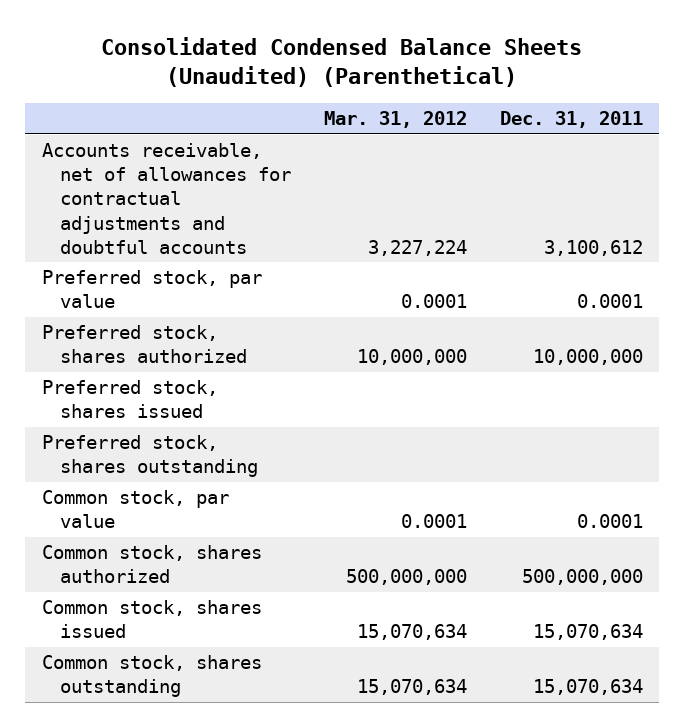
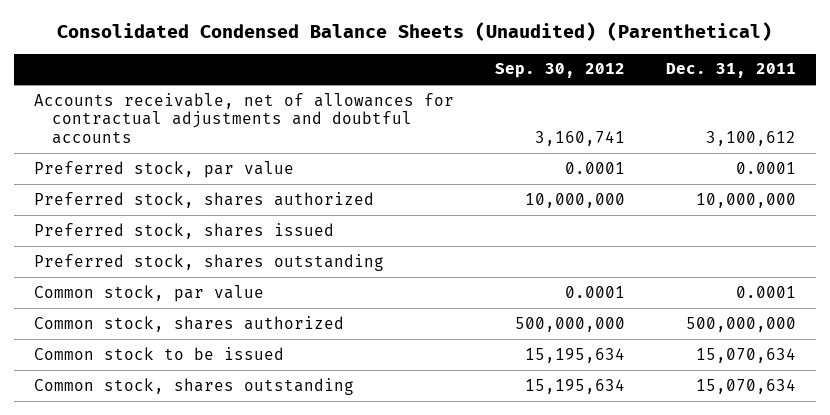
- | Mar. 31, 2012 | Dec. 31, 2011
+ | Sep. 30, 2012 | Dec. 31, 2011
- Common stock, shares issued | 15,070,634 | 15,070,634
+ Common stock to be issued | 15,195,634 | 15,070,634

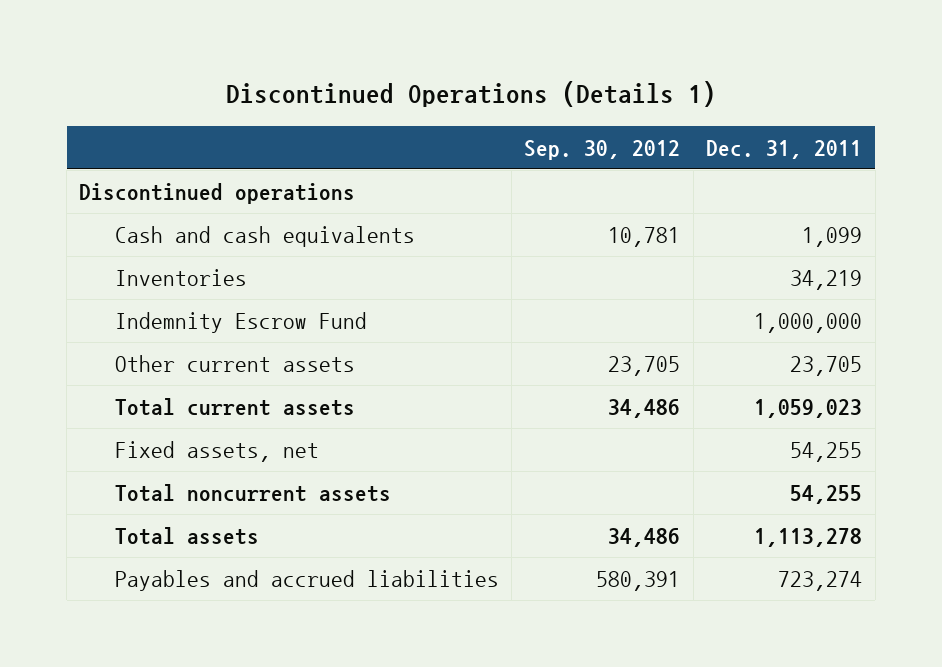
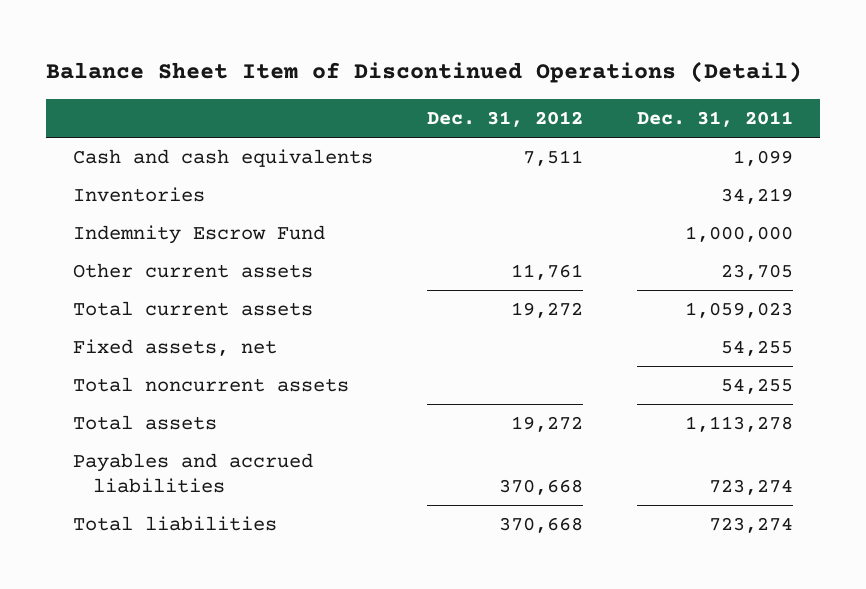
- Discontinued Operations (Details 1)
+ Balance Sheet Item of Discontinued Operations (Detail)
- | Sep. 30, 2012 | Dec. 31, 2011
+ | Dec. 31, 2012 | Dec. 31, 2011
- Discontinued operations
+ Total liabilities | 370,668 | 723,274

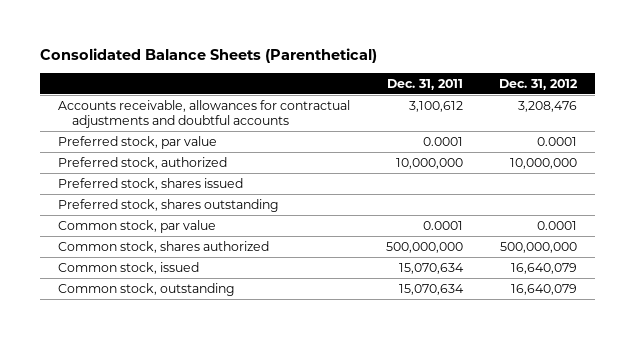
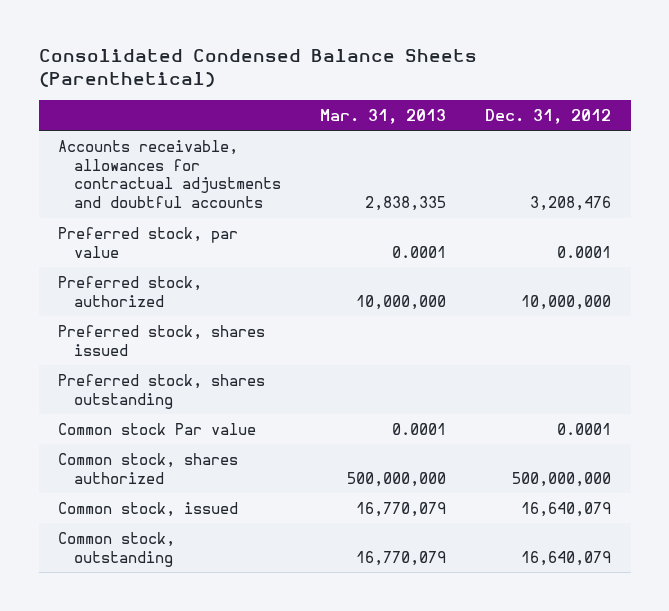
- Consolidated Balance Sheets (Parenthetical)
+ Consolidated Condensed Balance Sheets (Parenthetical)
- | Dec. 31, 2011 | Dec. 31, 2012
+ | Mar. 31, 2013 | Dec. 31, 2012
- Common stock, par value | 0.0001 | 0.0001
+ Common stock Par value | 0.0001 | 0.0001

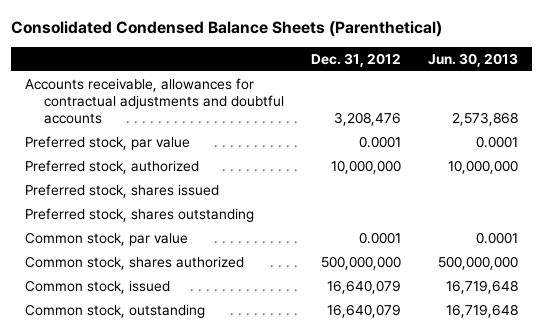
- | Mar. 31, 2013 | Dec. 31, 2012
+ | Dec. 31, 2012 | Jun. 30, 2013
- Common stock Par value | 0.0001 | 0.0001
+ Common stock, par value | 0.0001 | 0.0001

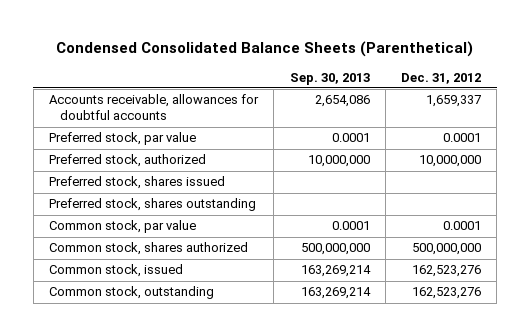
- Consolidated Condensed Balance Sheets (Parenthetical)
+ Condensed Consolidated Balance Sheets (Parenthetical)
- | Dec. 31, 2012 | Jun. 30, 2013
+ | Sep. 30, 2013 | Dec. 31, 2012
- Accounts receivable, allowances for contractual adjustments and doubtful accounts | 3,208,476 | 2,573,868
+ Accounts receivable, allowances for doubtful accounts | 2,654,086 | 1,659,337
- Common stock, issued | 16,640,079 | 16,719,648
- Common stock, outstanding | 16,640,079 | 16,719,648
+ Common stock, issued | 163,269,214 | 162,523,276
+ Common stock, outstanding | 163,269,214 | 162,523,276

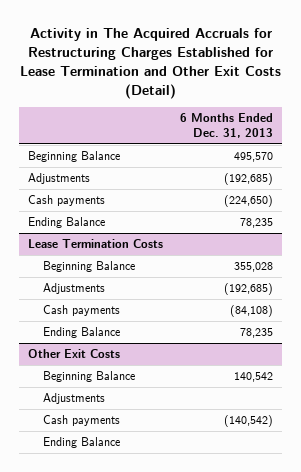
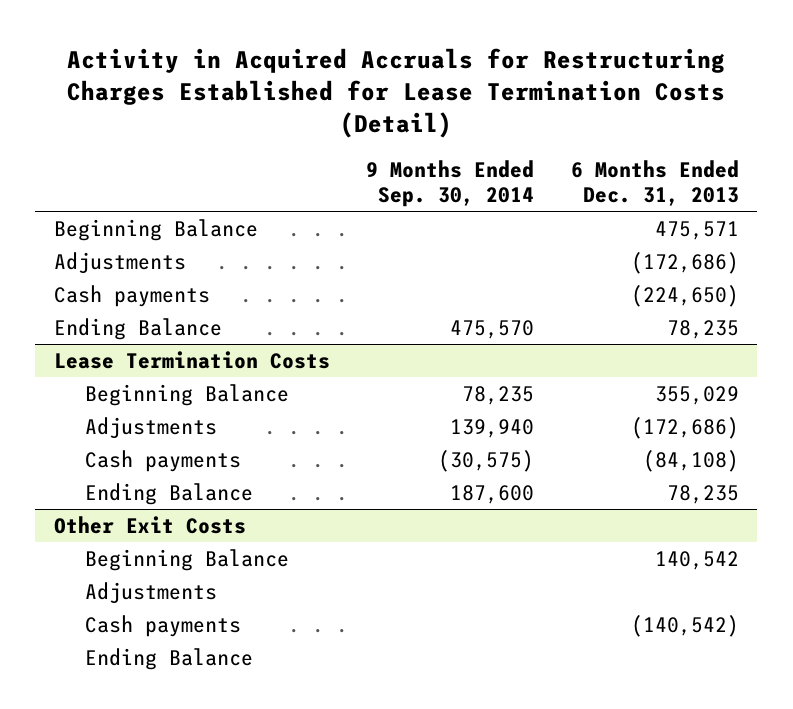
- Activity in The Acquired Accruals for Restructuring Charges Established for Lease Termination and Other Exit Costs (Detail)
+ Activity in Acquired Accruals for Restructuring Charges Established for Lease Termination Costs (Detail)
- | 6 Months Ended Dec. 31, 2013
+ | 9 Months Ended Sep. 30, 2014 | 6 Months Ended Dec. 31, 2013
- Beginning Balance | 495,570
- Adjustments | (192,685)
+ Beginning Balance | | 475,571
+ Adjustments | | (172,686)
@ Lease Termination Costs
- Beginning Balance | 355,028
- Adjustments | (192,685)
+ Beginning Balance | 78,235 | 355,029
+ Adjustments | 139,940 | (172,686)

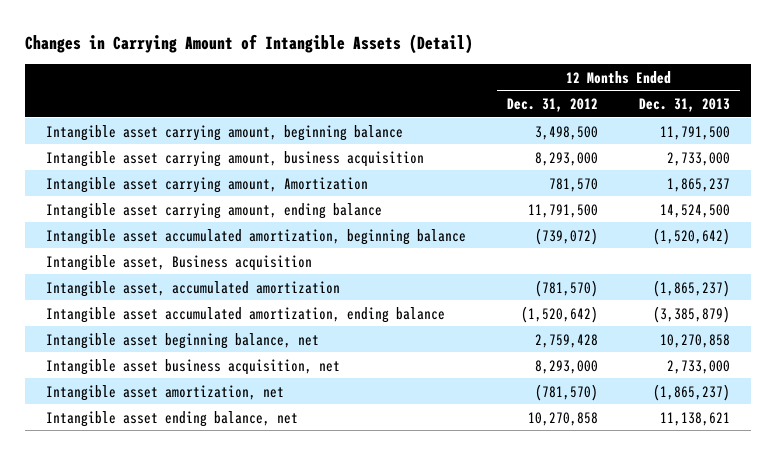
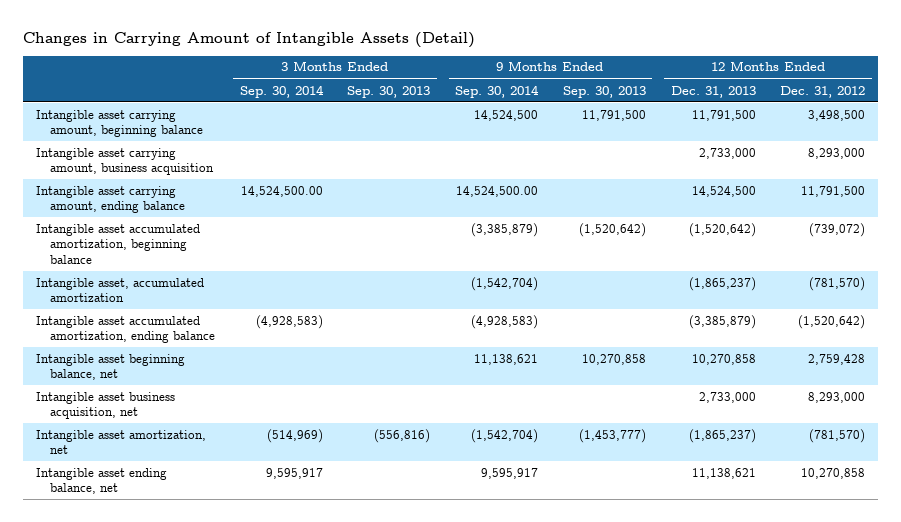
- | 12 Months Ended Dec. 31, 2012 | 12 Months Ended Dec. 31, 2013
+ | 3 Months Ended Sep. 30, 2014 | 3 Months Ended Sep. 30, 2013 | 9 Months Ended Sep. 30, 2014 | 9 Months Ended Sep. 30, 2013 | 12 Months Ended Dec. 31, 2013 | 12 Months Ended Dec. 31, 2012
- Intangible asset carrying amount, Amortization | 781,570 | 1,865,237
- Intangible asset, Business acquisition

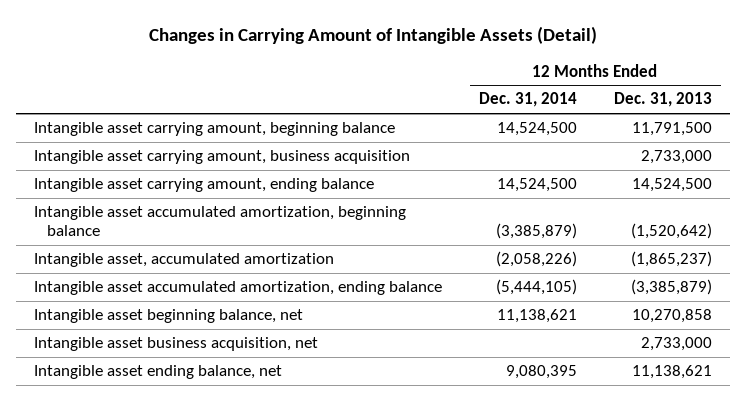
- | 3 Months Ended Sep. 30, 2014 | 3 Months Ended Sep. 30, 2013 | 9 Months Ended Sep. 30, 2014 | 9 Months Ended Sep. 30, 2013 | 12 Months Ended Dec. 31, 2013 | 12 Months Ended Dec. 31, 2012
+ | 12 Months Ended Dec. 31, 2014 | 12 Months Ended Dec. 31, 2013
- Intangible asset amortization, net | (514,969) | (556,816) | (1,542,704) | (1,453,777) | (1,865,237) | (781,570)

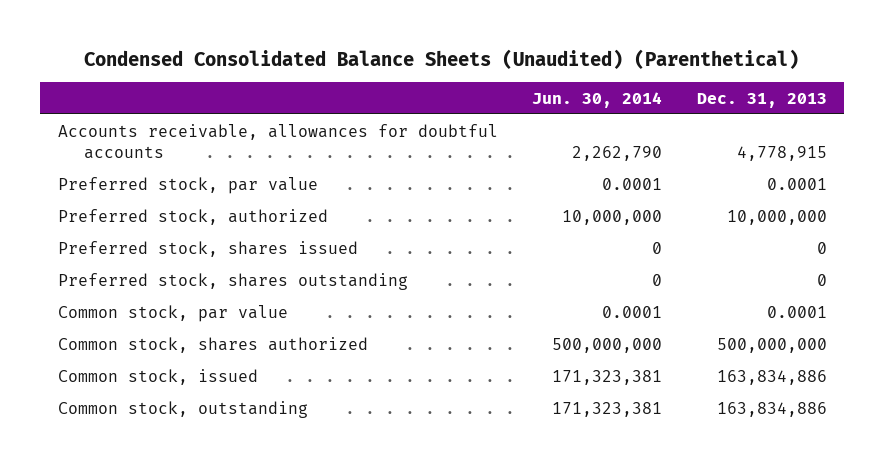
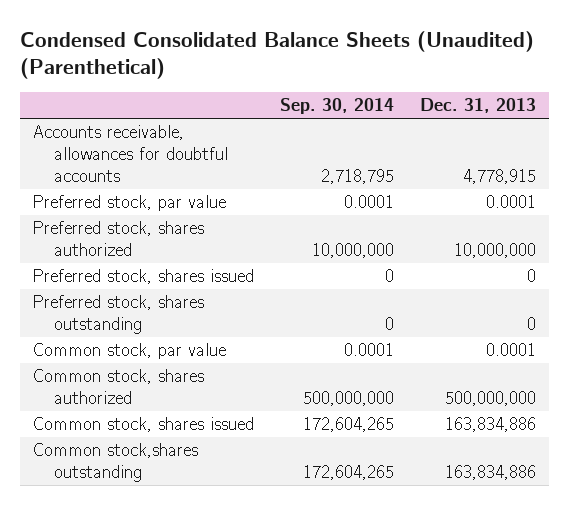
- | Jun. 30, 2014 | Dec. 31, 2013
+ | Sep. 30, 2014 | Dec. 31, 2013
- Preferred stock, authorized | 10,000,000 | 10,000,000
+ Preferred stock, shares authorized | 10,000,000 | 10,000,000
- Common stock, issued | 171,323,381 | 163,834,886
- Common stock, outstanding | 171,323,381 | 163,834,886
+ Common stock, shares issued | 172,604,265 | 163,834,886
+ Common stock,shares outstanding | 172,604,265 | 163,834,886

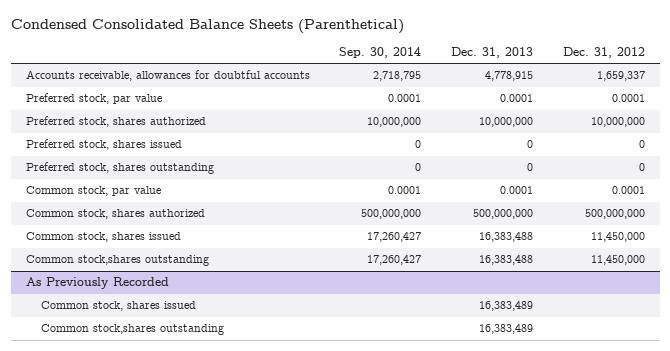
- Condensed Consolidated Balance Sheets (Unaudited) (Parenthetical)
+ Condensed Consolidated Balance Sheets (Parenthetical)
- | Sep. 30, 2014 | Dec. 31, 2013
+ | Sep. 30, 2014 | Dec. 31, 2013 | Dec. 31, 2012
- Common stock, shares issued | 172,604,265 | 163,834,886
- Common stock,shares outstanding | 172,604,265 | 163,834,886
+ Common stock, shares issued | 17,260,427 | 16,383,488 | 11,450,000
+ Common stock,shares outstanding | 17,260,427 | 16,383,488 | 11,450,000
+ As Previously Recorded
+ Common stock, shares issued | | 16,383,489 |
+ Common stock,shares outstanding | | 16,383,489 |

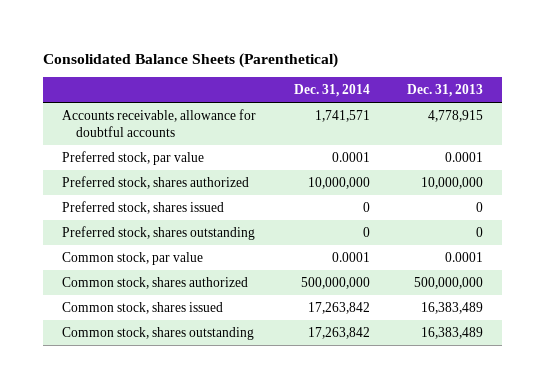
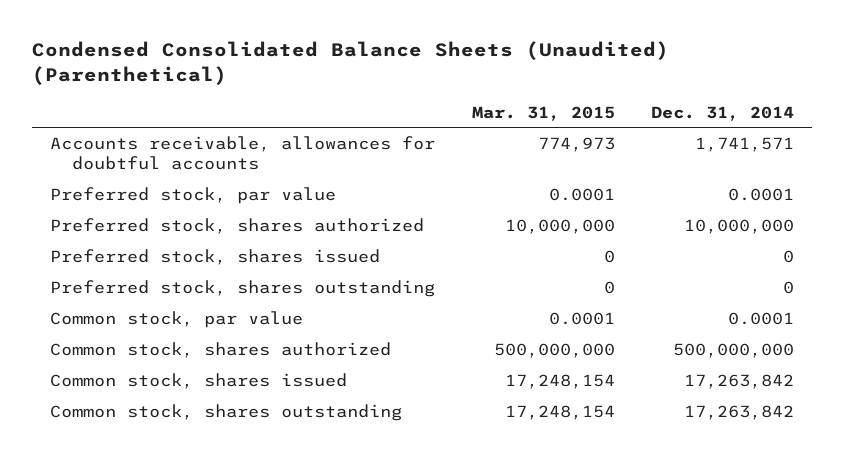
- Consolidated Balance Sheets (Parenthetical)
+ Condensed Consolidated Balance Sheets (Unaudited) (Parenthetical)
- | Dec. 31, 2014 | Dec. 31, 2013
+ | Mar. 31, 2015 | Dec. 31, 2014
- Accounts receivable, allowance for doubtful accounts | 1,741,571 | 4,778,915
+ Accounts receivable, allowances for doubtful accounts | 774,973 | 1,741,571

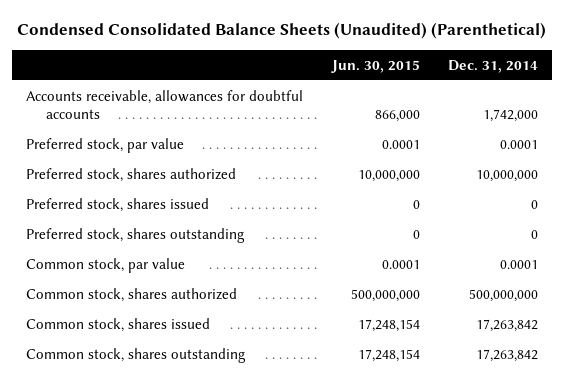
- | Mar. 31, 2015 | Dec. 31, 2014
+ | Jun. 30, 2015 | Dec. 31, 2014
- Accounts receivable, allowances for doubtful accounts | 774,973 | 1,741,571
+ Accounts receivable, allowances for doubtful accounts | 866,000 | 1,742,000

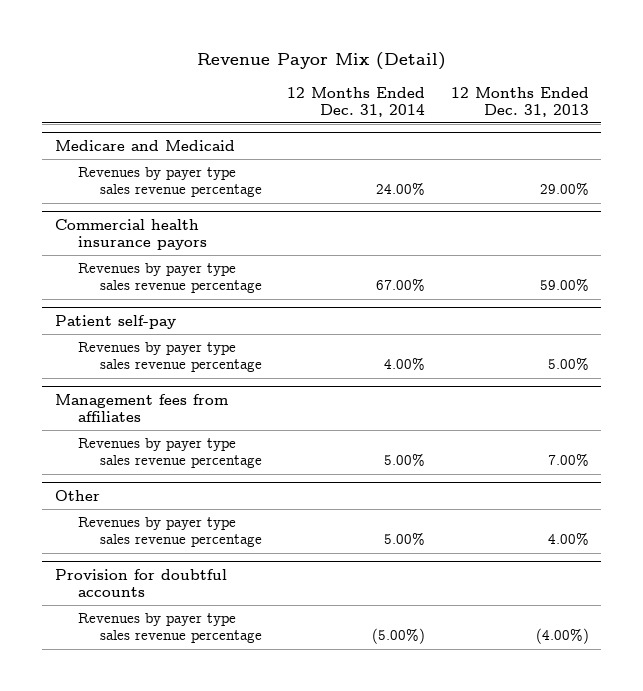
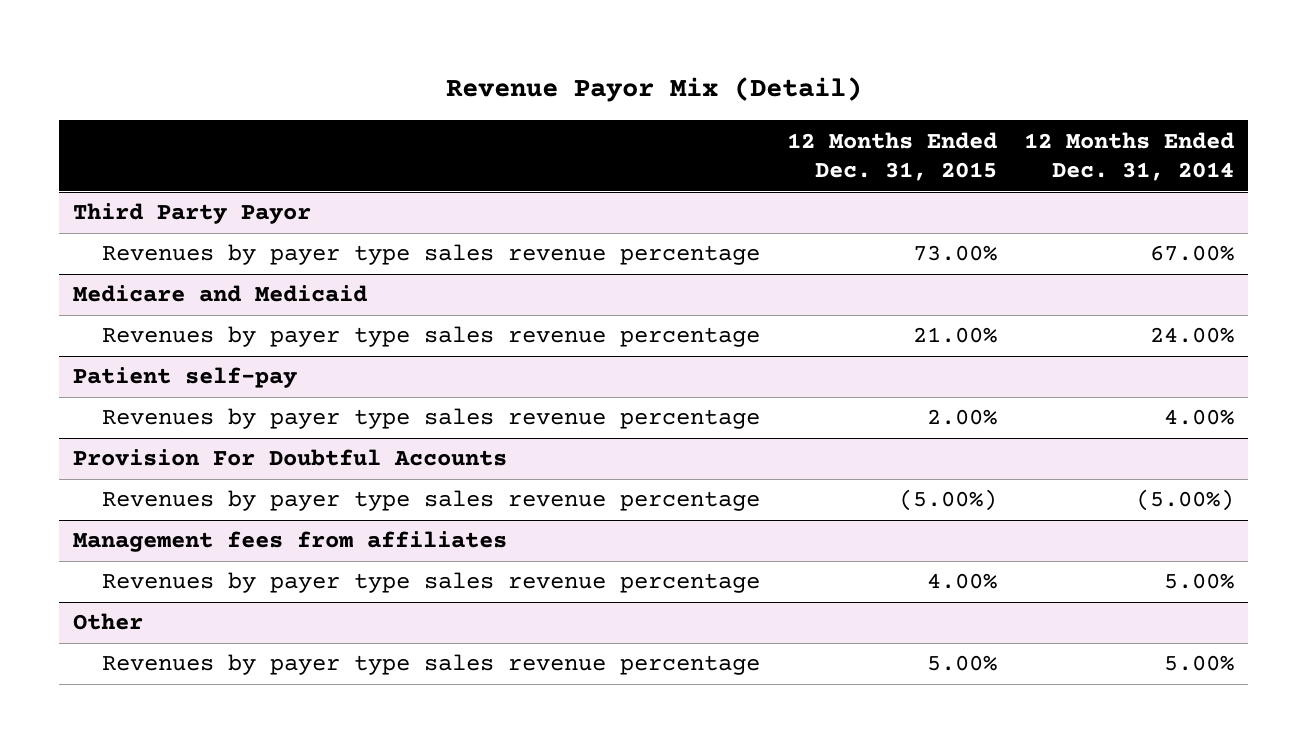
- | 12 Months Ended Dec. 31, 2014 | 12 Months Ended Dec. 31, 2013
+ | 12 Months Ended Dec. 31, 2015 | 12 Months Ended Dec. 31, 2014
+ Third Party Payor
+ Revenues by payer type sales revenue percentage | 73.00% | 67.00%
- Commercial health insurance payors
- Revenues by payer type sales revenue percentage | 67.00% | 59.00%
+ Provision For Doubtful Accounts
+ Revenues by payer type sales revenue percentage | (5.00%) | (5.00%)
- Provision for doubtful accounts
- Revenues by payer type sales revenue percentage | (5.00%) | (4.00%)

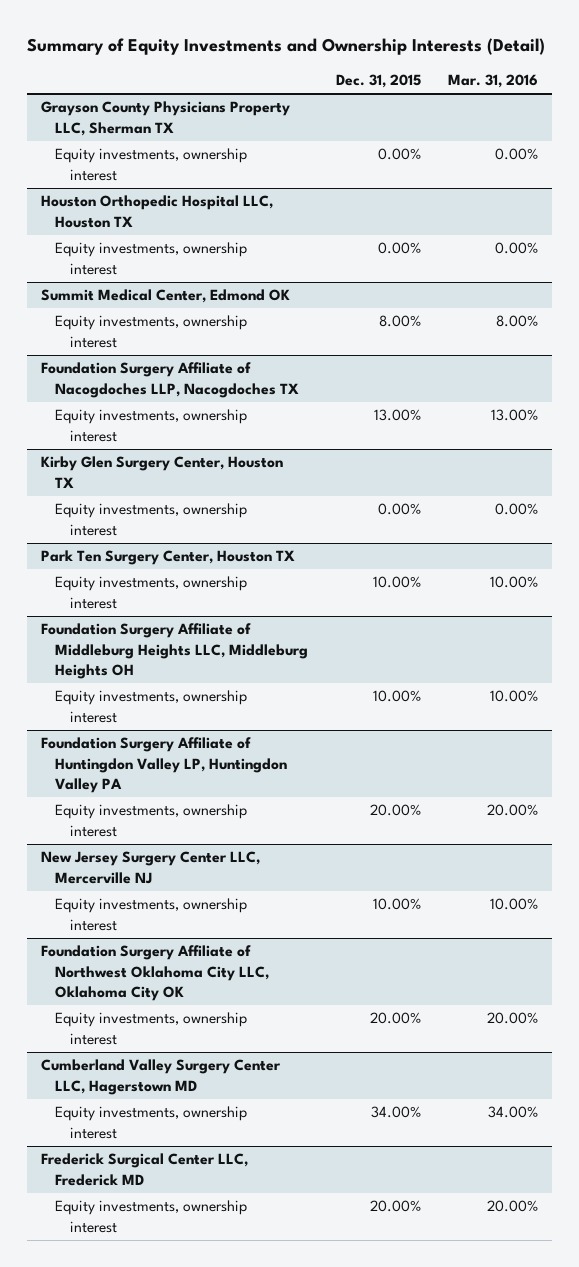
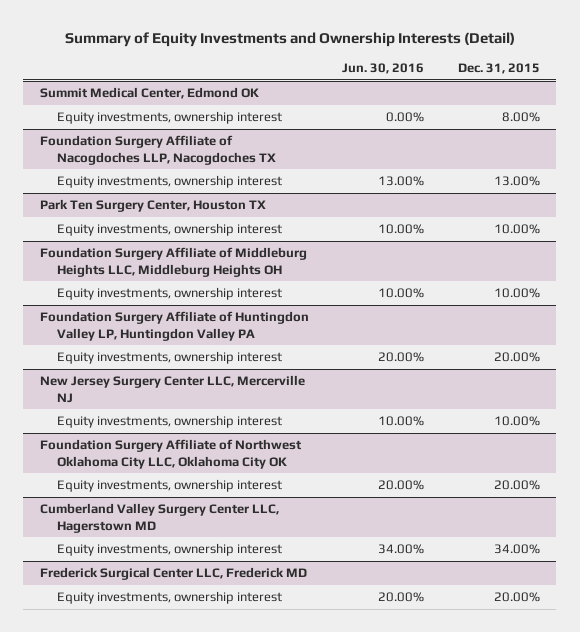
- | Dec. 31, 2015 | Mar. 31, 2016
+ | Jun. 30, 2016 | Dec. 31, 2015
- Grayson County Physicians Property LLC, Sherman TX
- Equity investments, ownership interest | 0.00% | 0.00%
- Houston Orthopedic Hospital LLC, Houston TX
- Equity investments, ownership interest | 0.00% | 0.00%
- Kirby Glen Surgery Center, Houston TX
- Equity investments, ownership interest | 0.00% | 0.00%

